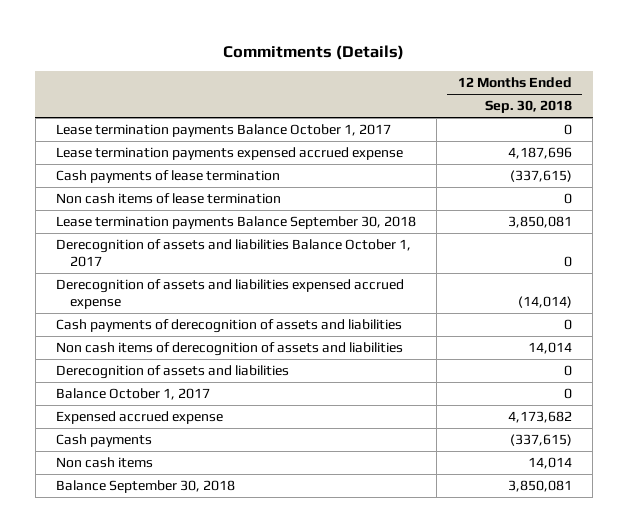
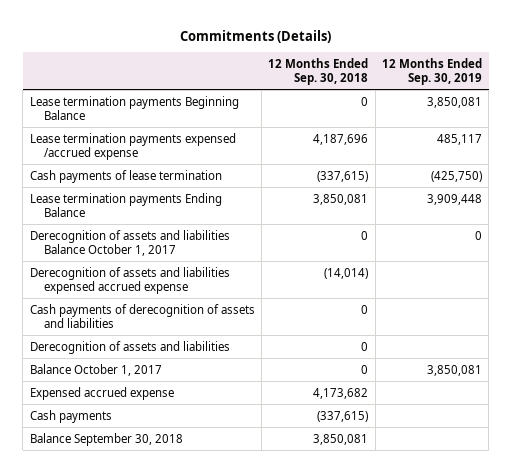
- | 12 Months Ended Sep. 30, 2018
+ | 12 Months Ended Sep. 30, 2018 | 12 Months Ended Sep. 30, 2019
- Lease termination payments Balance October 1, 2017 | 0
- Lease termination payments expensed accrued expense | 4,187,696
+ Lease termination payments Beginning Balance | 0 | 3,850,081
+ Lease termination payments expensed /accrued expense | 4,187,696 | 485,117
- Non cash items of lease termination | 0
- Lease termination payments Balance September 30, 2018 | 3,850,081
+ Lease termination payments Ending Balance | 3,850,081 | 3,909,448
- Non cash items of derecognition of assets and liabilities | 14,014
- Non cash items | 14,014

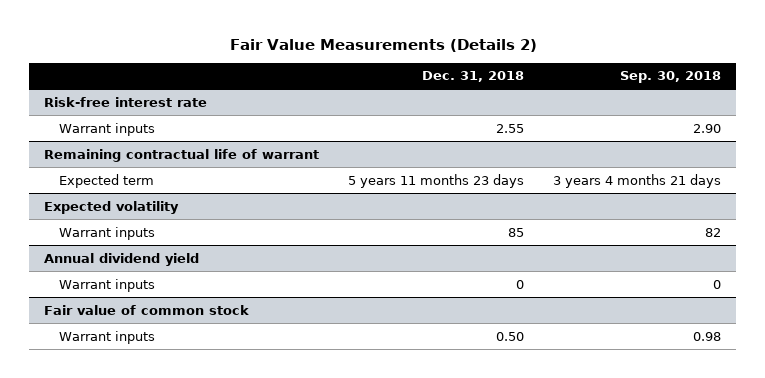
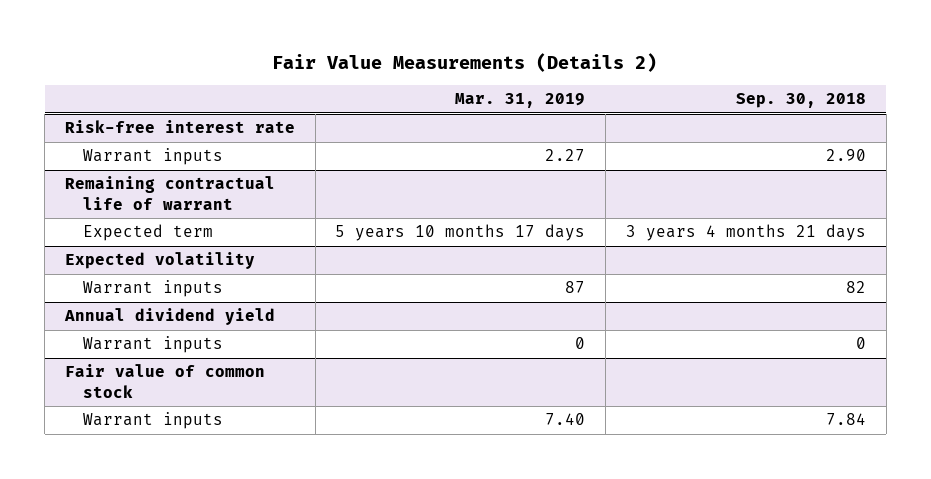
- | Dec. 31, 2018 | Sep. 30, 2018
+ | Mar. 31, 2019 | Sep. 30, 2018
@ Fair value of common stock
- Warrant inputs | 0.50 | 0.98
+ Warrant inputs | 7.40 | 7.84

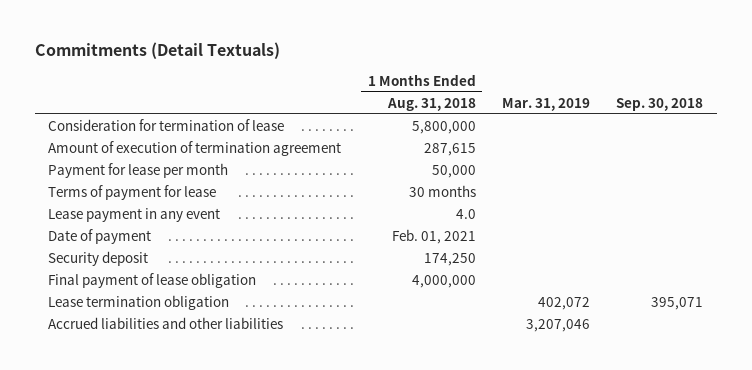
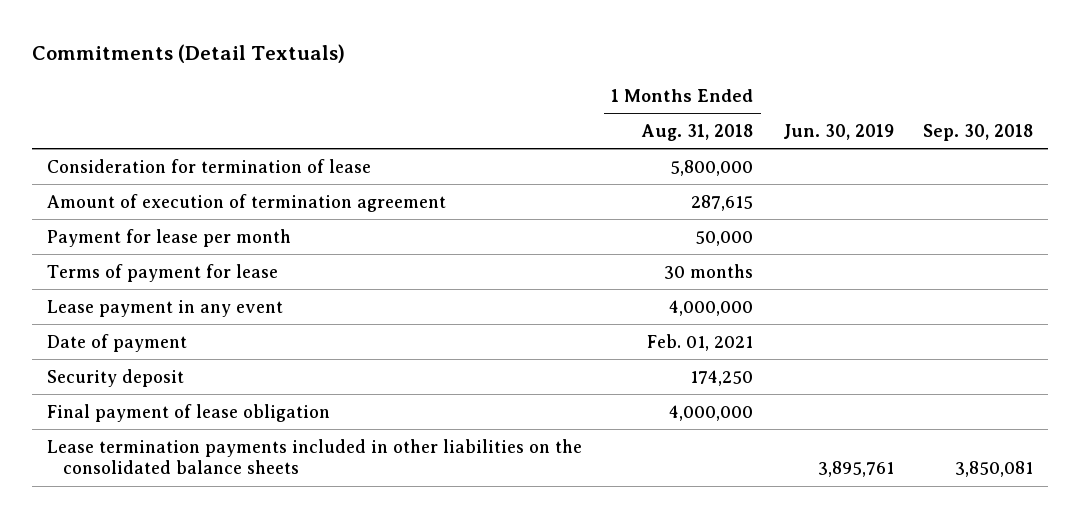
- | 1 Months Ended Aug. 31, 2018 | Mar. 31, 2019 | Sep. 30, 2018
+ | 1 Months Ended Aug. 31, 2018 | Jun. 30, 2019 | Sep. 30, 2018
- Lease payment in any event | 4.0 | |
+ Lease payment in any event | 4,000,000 | |
- Lease termination obligation | | 402,072 | 395,071
- Accrued liabilities and other liabilities | | 3,207,046 |
+ Lease termination payments included in other liabilities on the consolidated balance sheets | | 3,895,761 | 3,850,081

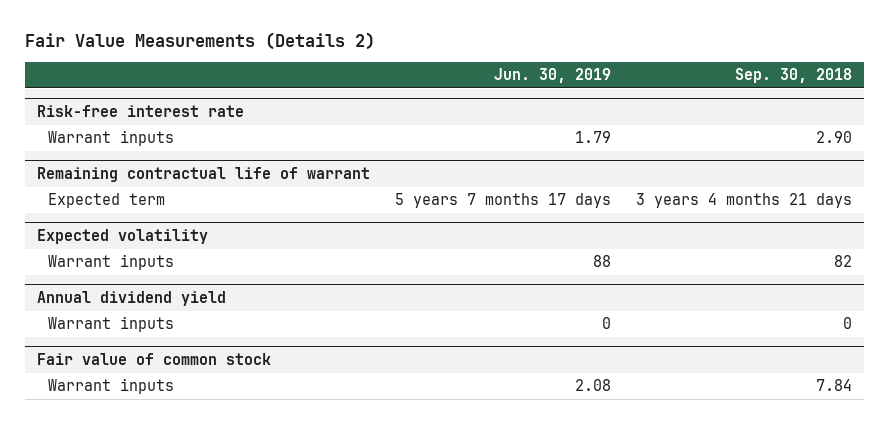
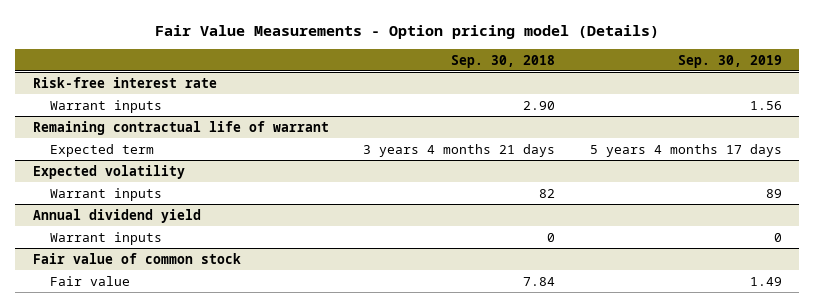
- Fair Value Measurements (Details 2)
+ Fair Value Measurements - Option pricing model (Details)
- | Jun. 30, 2019 | Sep. 30, 2018
+ | Sep. 30, 2018 | Sep. 30, 2019
@ Fair value of common stock
- Warrant inputs | 2.08 | 7.84
+ Fair value | 7.84 | 1.49

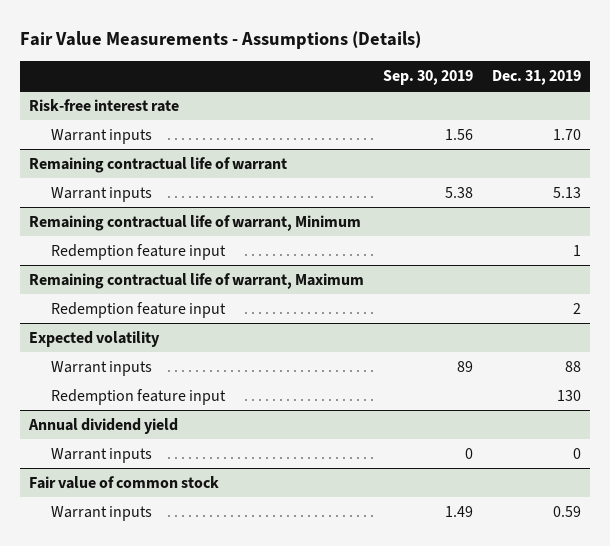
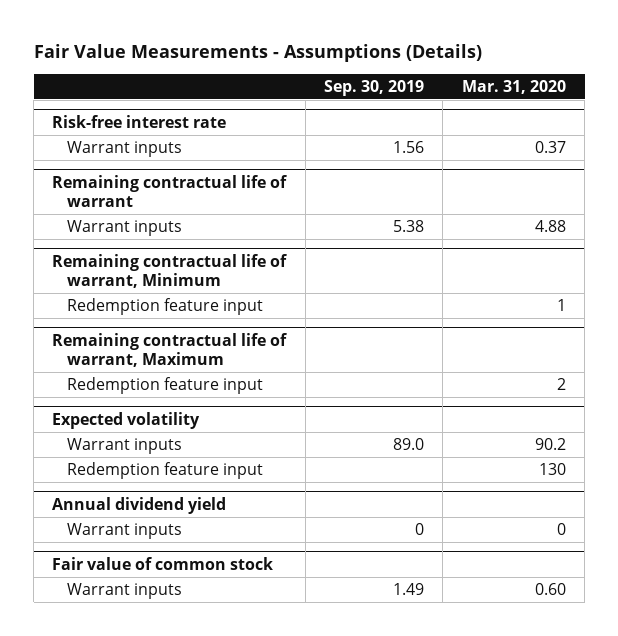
- | Sep. 30, 2019 | Dec. 31, 2019
+ | Sep. 30, 2019 | Mar. 31, 2020
@ Expected volatility
- Warrant inputs | 89 | 88
+ Warrant inputs | 89.0 | 90.2

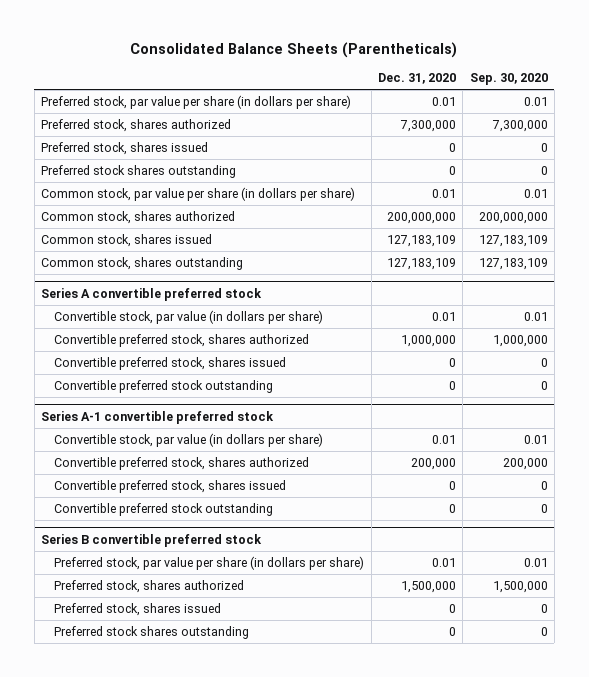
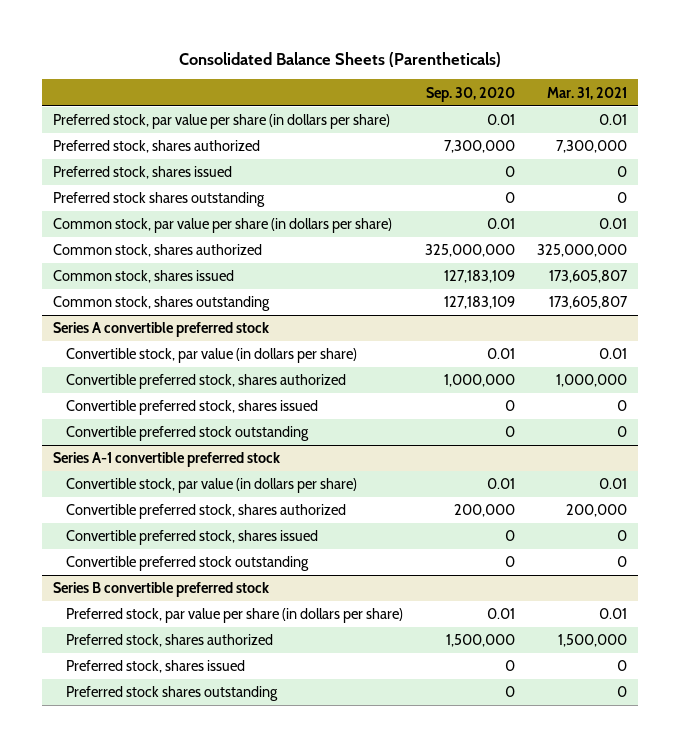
- | Dec. 31, 2020 | Sep. 30, 2020
+ | Sep. 30, 2020 | Mar. 31, 2021
- Common stock, shares authorized | 200,000,000 | 200,000,000
+ Common stock, shares authorized | 325,000,000 | 325,000,000

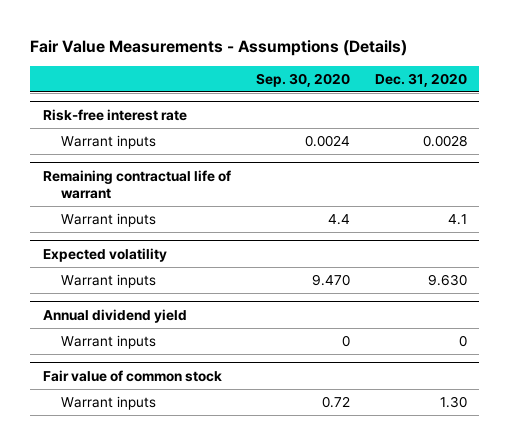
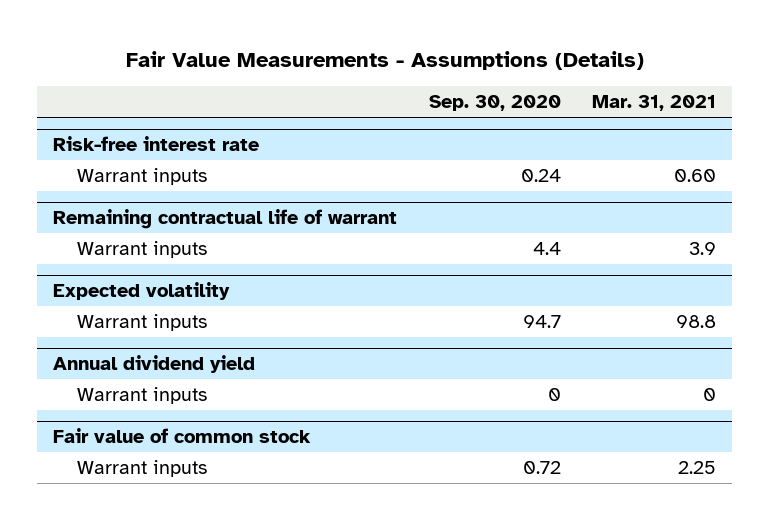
- | Sep. 30, 2020 | Dec. 31, 2020
+ | Sep. 30, 2020 | Mar. 31, 2021
@ Risk-free interest rate
- Warrant inputs | 0.0024 | 0.0028
+ Warrant inputs | 0.24 | 0.60
@ Expected volatility
- Warrant inputs | 9.470 | 9.630
+ Warrant inputs | 94.7 | 98.8

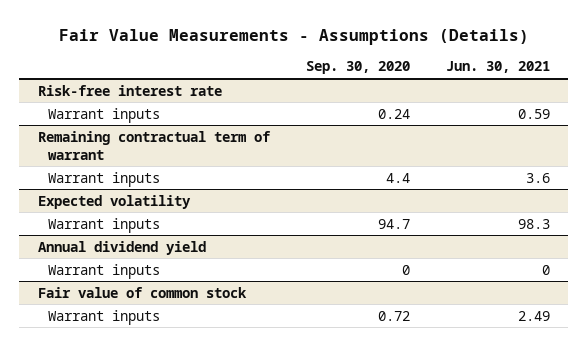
- | Sep. 30, 2020 | Mar. 31, 2021
+ | Sep. 30, 2020 | Jun. 30, 2021
- Remaining contractual life of warrant
+ Remaining contractual term of warrant

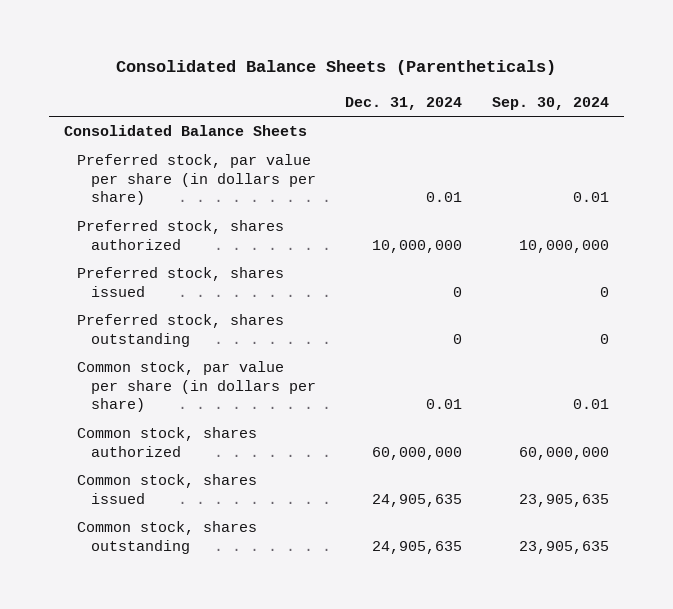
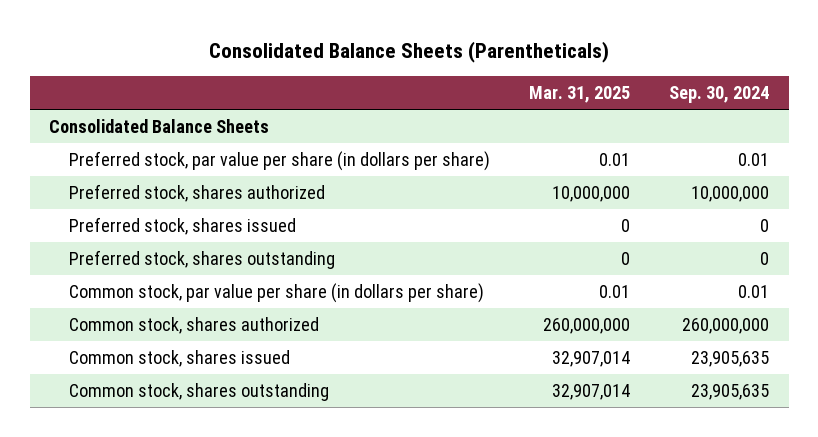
- | Dec. 31, 2024 | Sep. 30, 2024
+ | Mar. 31, 2025 | Sep. 30, 2024
- Common stock, shares authorized | 60,000,000 | 60,000,000
+ Common stock, shares authorized | 260,000,000 | 260,000,000

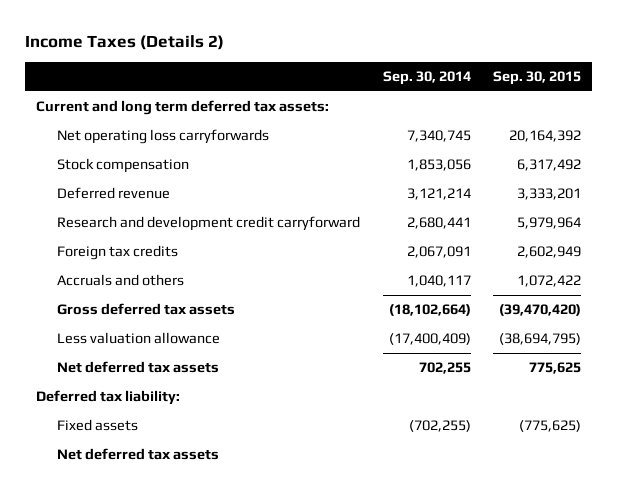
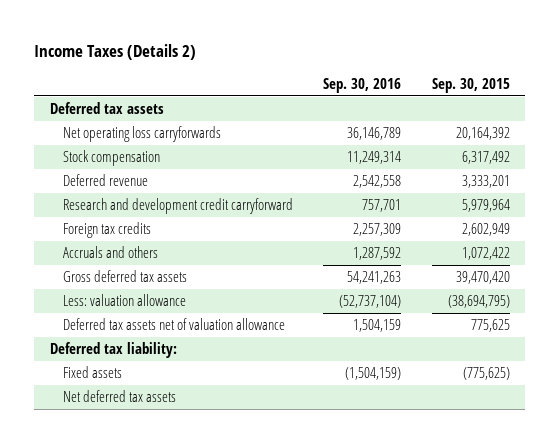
- | Sep. 30, 2014 | Sep. 30, 2015
+ | Sep. 30, 2016 | Sep. 30, 2015
- Current and long term deferred tax assets:
+ Deferred tax assets
- Gross deferred tax assets | (18,102,664) | (39,470,420)
- Less valuation allowance | (17,400,409) | (38,694,795)
- Net deferred tax assets | 702,255 | 775,625
+ Gross deferred tax assets | 54,241,263 | 39,470,420
+ Less: valuation allowance | (52,737,104) | (38,694,795)
+ Deferred tax assets net of valuation allowance | 1,504,159 | 775,625

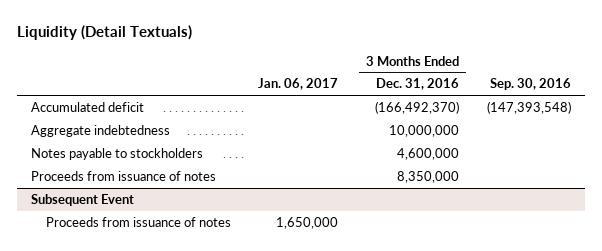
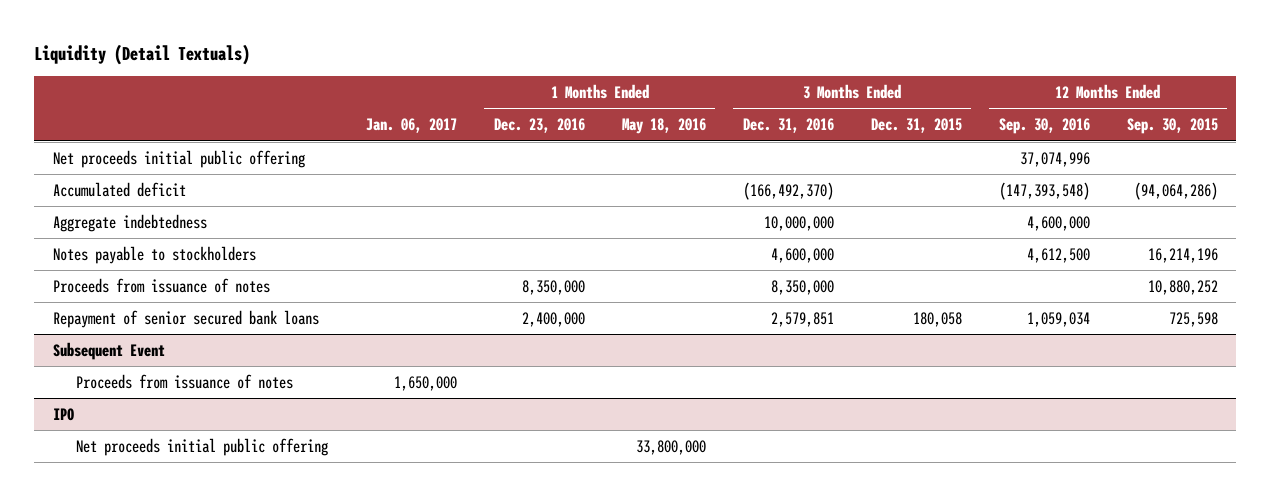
- | Jan. 06, 2017 | 3 Months Ended Dec. 31, 2016 | Sep. 30, 2016
+ | Jan. 06, 2017 | 1 Months Ended Dec. 23, 2016 | 1 Months Ended May 18, 2016 | 3 Months Ended Dec. 31, 2016 | 3 Months Ended Dec. 31, 2015 | 12 Months Ended Sep. 30, 2016 | 12 Months Ended Sep. 30, 2015
+ Net proceeds initial public offering | | | | | | 37,074,996 |
+ Repayment of senior secured bank loans | | 2,400,000 | | 2,579,851 | 180,058 | 1,059,034 | 725,598
+ IPO
+ Net proceeds initial public offering | | | 33,800,000 | | | |

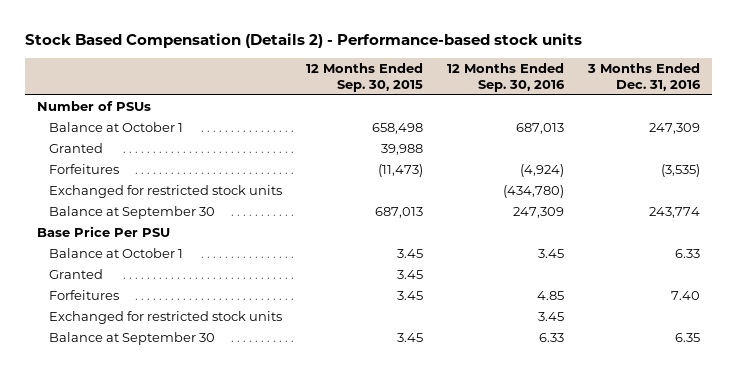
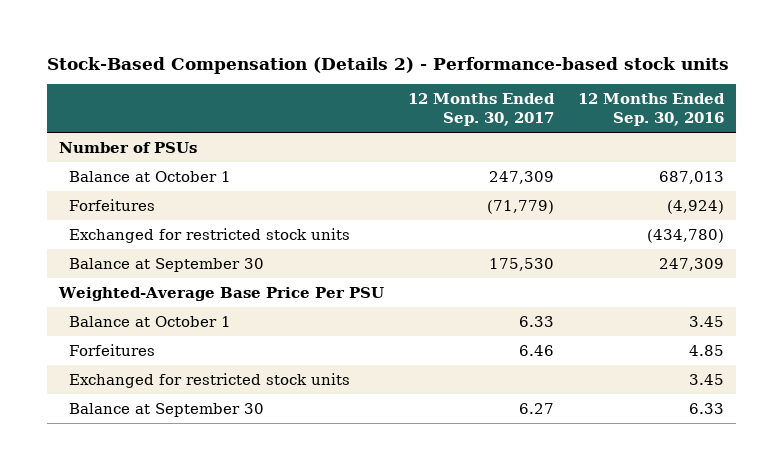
- Stock Based Compensation (Details 2) - Performance-based stock units
+ Stock-Based Compensation (Details 2) - Performance-based stock units
- | 12 Months Ended Sep. 30, 2015 | 12 Months Ended Sep. 30, 2016 | 3 Months Ended Dec. 31, 2016
+ | 12 Months Ended Sep. 30, 2017 | 12 Months Ended Sep. 30, 2016
- Granted | 39,988 | |
- Base Price Per PSU
+ Weighted-Average Base Price Per PSU
- Granted | 3.45 | |

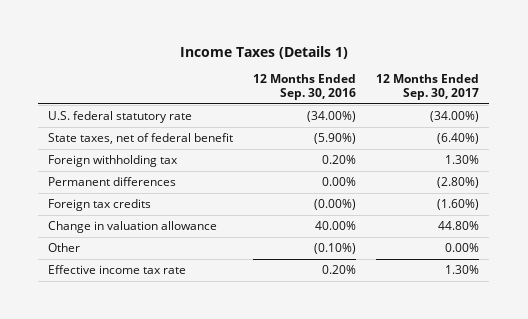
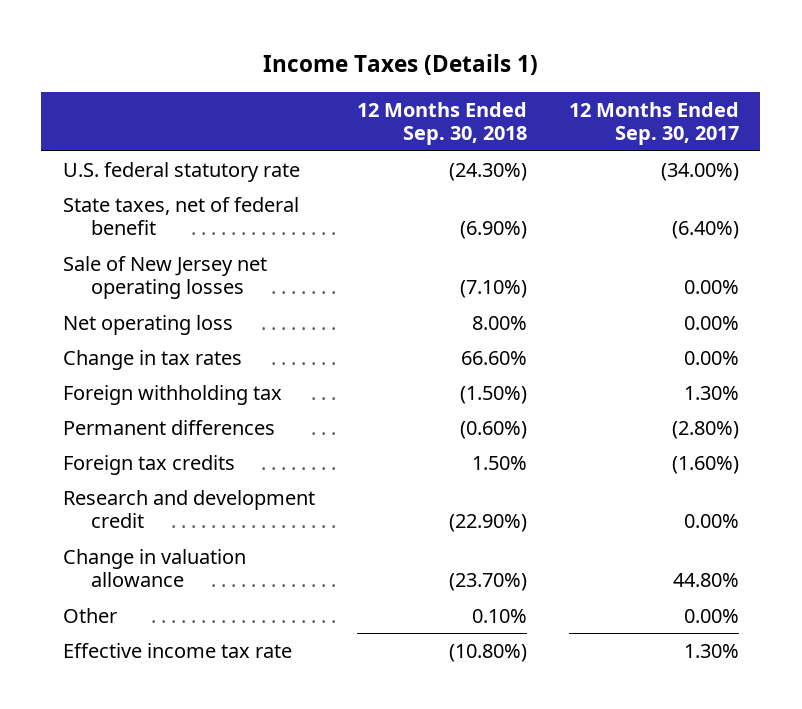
- | 12 Months Ended Sep. 30, 2016 | 12 Months Ended Sep. 30, 2017
+ | 12 Months Ended Sep. 30, 2018 | 12 Months Ended Sep. 30, 2017
+ Sale of New Jersey net operating losses | (7.10%) | 0.00%
+ Net operating loss | 8.00% | 0.00%
+ Change in tax rates | 66.60% | 0.00%
+ Research and development credit | (22.90%) | 0.00%

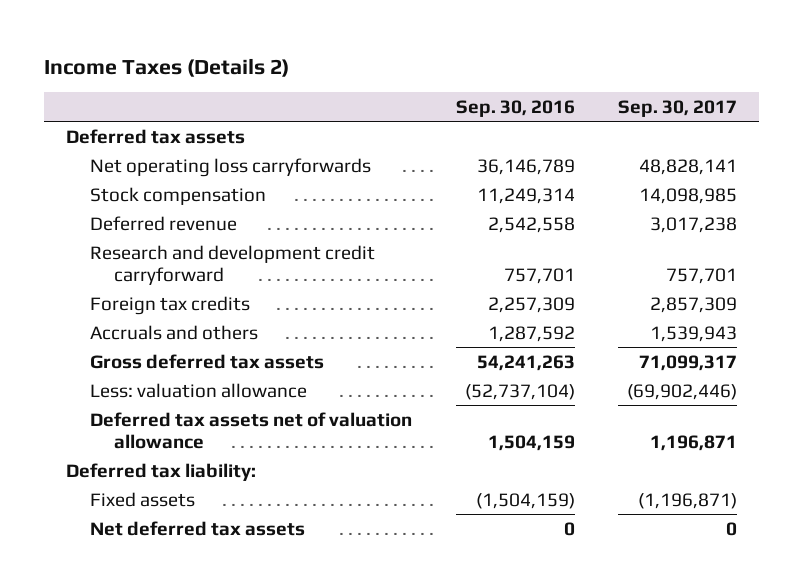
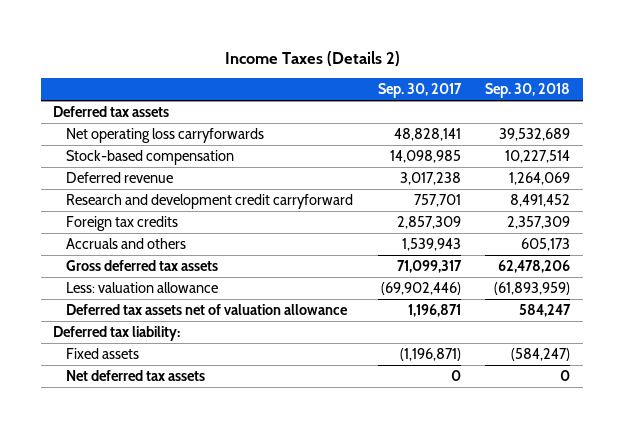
- | Sep. 30, 2016 | Sep. 30, 2017
+ | Sep. 30, 2017 | Sep. 30, 2018
- Stock compensation | 11,249,314 | 14,098,985
+ Stock-based compensation | 14,098,985 | 10,227,514

